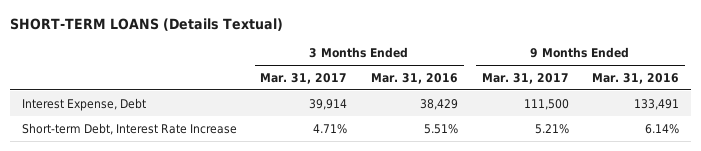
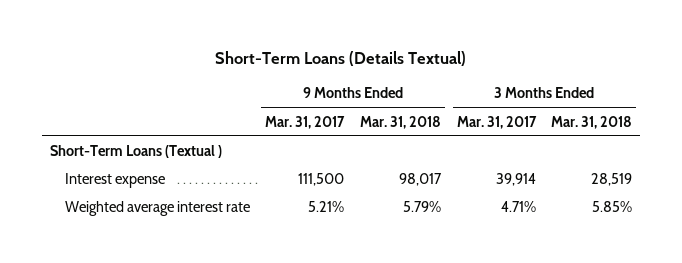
- SHORT-TERM LOANS (Details Textual)
+ Short-Term Loans (Details Textual)
- | 3 Months Ended Mar. 31, 2017 | 3 Months Ended Mar. 31, 2016 | 9 Months Ended Mar. 31, 2017 | 9 Months Ended Mar. 31, 2016
+ | 9 Months Ended Mar. 31, 2017 | 9 Months Ended Mar. 31, 2018 | 3 Months Ended Mar. 31, 2017 | 3 Months Ended Mar. 31, 2018
- Interest Expense, Debt | 39,914 | 38,429 | 111,500 | 133,491
- Short-term Debt, Interest Rate Increase | 4.71% | 5.51% | 5.21% | 6.14%
+ Short-Term Loans (Textual )
+ Interest expense | 111,500 | 98,017 | 39,914 | 28,519
+ Weighted average interest rate | 5.21% | 5.79% | 4.71% | 5.85%

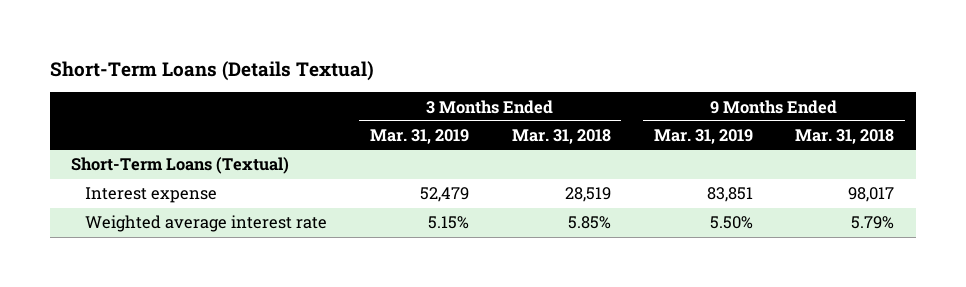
- | 9 Months Ended Mar. 31, 2017 | 9 Months Ended Mar. 31, 2018 | 3 Months Ended Mar. 31, 2017 | 3 Months Ended Mar. 31, 2018
+ | 3 Months Ended Mar. 31, 2019 | 3 Months Ended Mar. 31, 2018 | 9 Months Ended Mar. 31, 2019 | 9 Months Ended Mar. 31, 2018
- Short-Term Loans (Textual )
+ Short-Term Loans (Textual)

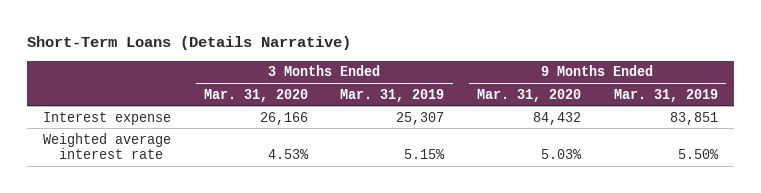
- Short-Term Loans (Details Textual)
+ Short-Term Loans (Details Narrative)
- | 3 Months Ended Mar. 31, 2019 | 3 Months Ended Mar. 31, 2018 | 9 Months Ended Mar. 31, 2019 | 9 Months Ended Mar. 31, 2018
+ | 3 Months Ended Mar. 31, 2020 | 3 Months Ended Mar. 31, 2019 | 9 Months Ended Mar. 31, 2020 | 9 Months Ended Mar. 31, 2019
- Short-Term Loans (Textual)
- Interest expense | 52,479 | 28,519 | 83,851 | 98,017
+ Interest expense | 26,166 | 25,307 | 84,432 | 83,851

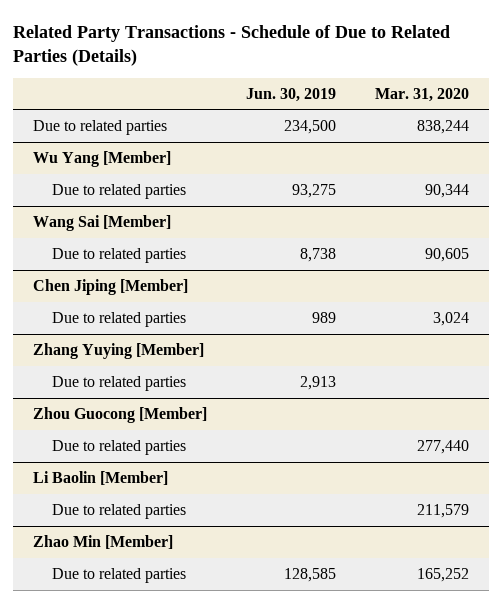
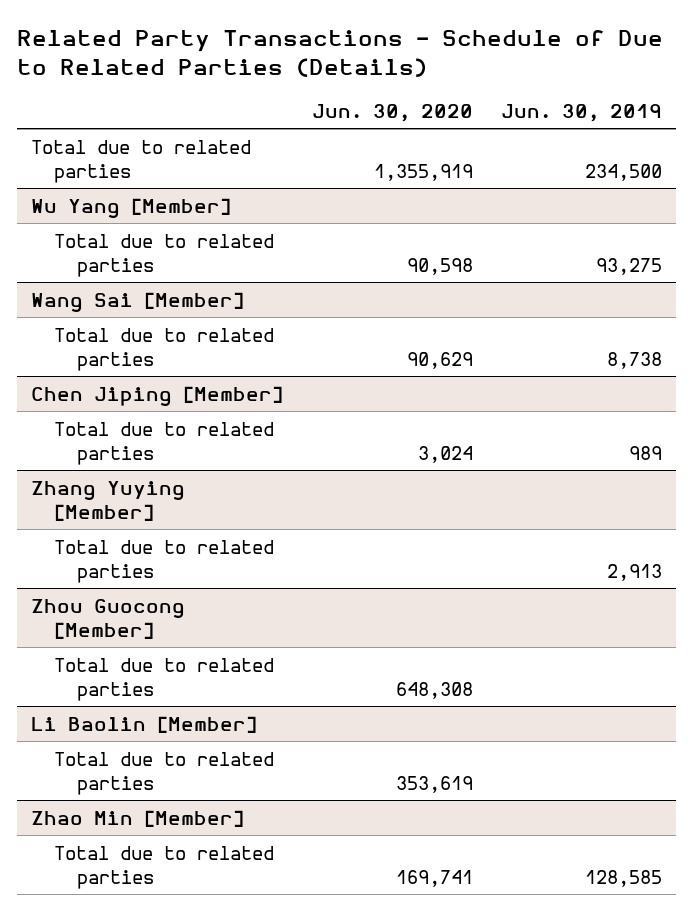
- | Jun. 30, 2019 | Mar. 31, 2020
+ | Jun. 30, 2020 | Jun. 30, 2019
- Due to related parties | 234,500 | 838,244
+ Total due to related parties | 1,355,919 | 234,500
@ Wu Yang [Member]
- Due to related parties | 93,275 | 90,344
+ Total due to related parties | 90,598 | 93,275
@ Wang Sai [Member]
- Due to related parties | 8,738 | 90,605
+ Total due to related parties | 90,629 | 8,738
@ Chen Jiping [Member]
- Due to related parties | 989 | 3,024
+ Total due to related parties | 3,024 | 989
@ Zhang Yuying [Member]
- Due to related parties | 2,913 |
+ Total due to related parties | | 2,913
@ Zhou Guocong [Member]
- Due to related parties | | 277,440
+ Total due to related parties | 648,308 |
@ Li Baolin [Member]
- Due to related parties | | 211,579
+ Total due to related parties | 353,619 |
@ Zhao Min [Member]
- Due to related parties | 128,585 | 165,252
+ Total due to related parties | 169,741 | 128,585

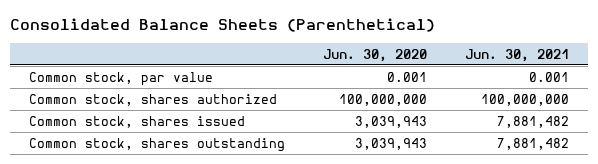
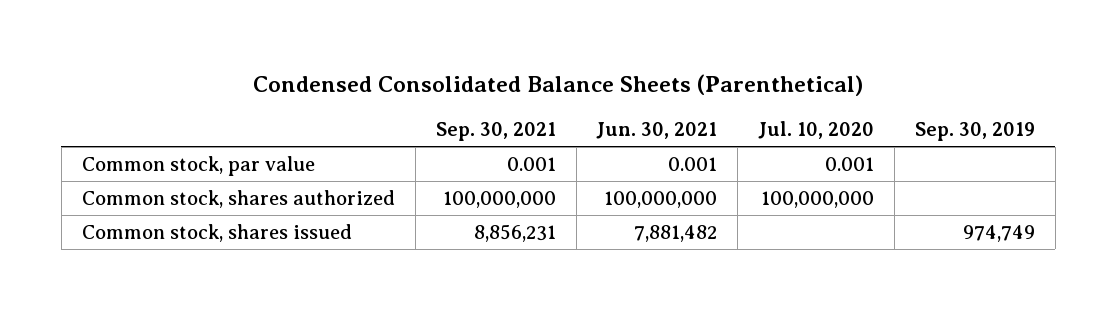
- Consolidated Balance Sheets (Parenthetical)
+ Condensed Consolidated Balance Sheets (Parenthetical)
- | Jun. 30, 2020 | Jun. 30, 2021
+ | Sep. 30, 2021 | Jun. 30, 2021 | Jul. 10, 2020 | Sep. 30, 2019
- Common stock, shares outstanding | 3,039,943 | 7,881,482

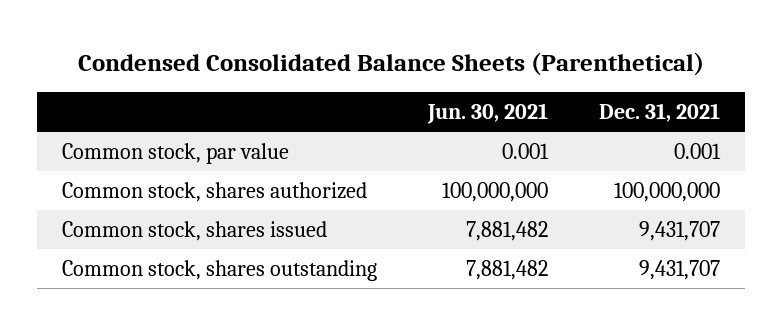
- | Sep. 30, 2021 | Jun. 30, 2021 | Jul. 10, 2020 | Sep. 30, 2019
+ | Jun. 30, 2021 | Dec. 31, 2021
+ Common stock, shares outstanding | 7,881,482 | 9,431,707

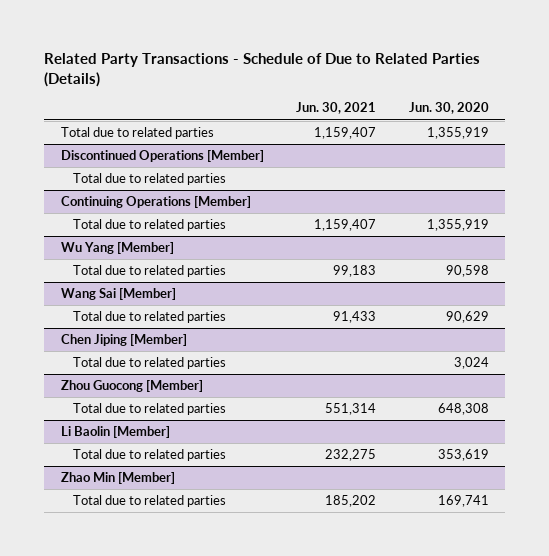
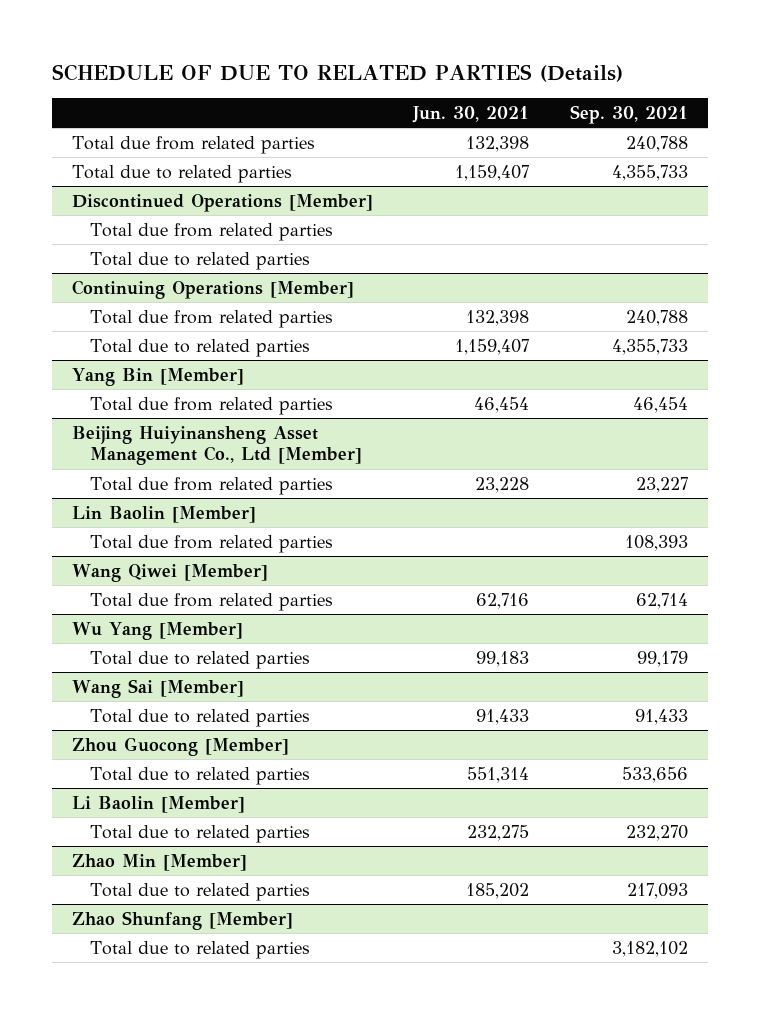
- Related Party Transactions - Schedule of Due to Related Parties (Details)
+ SCHEDULE OF DUE TO RELATED PARTIES (Details)
- | Jun. 30, 2021 | Jun. 30, 2020
+ | Jun. 30, 2021 | Sep. 30, 2021
+ Total due from related parties | 132,398 | 240,788
@ Discontinued Operations [Member]
+ Total due from related parties
@ Continuing Operations [Member]
+ Total due from related parties | 132,398 | 240,788
+ Yang Bin [Member]
+ Total due from related parties | 46,454 | 46,454
+ Beijing Huiyinansheng Asset Management Co., Ltd [Member]
+ Total due from related parties | 23,228 | 23,227
+ Lin Baolin [Member]
+ Total due from related parties | | 108,393
+ Wang Qiwei [Member]
+ Total due from related parties | 62,716 | 62,714
- Chen Jiping [Member]
- Total due to related parties | | 3,024
+ Zhao Shunfang [Member]
+ Total due to related parties | | 3,182,102

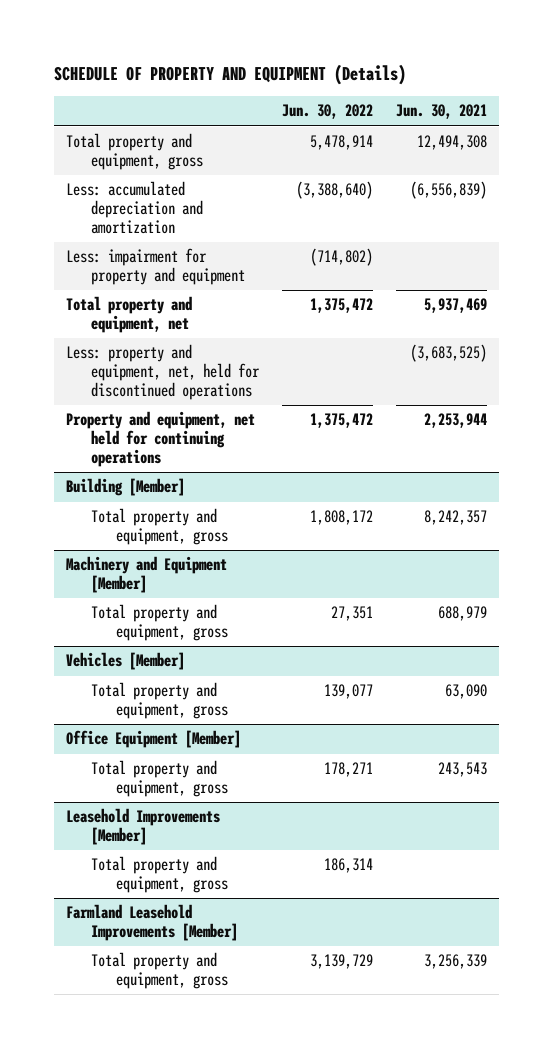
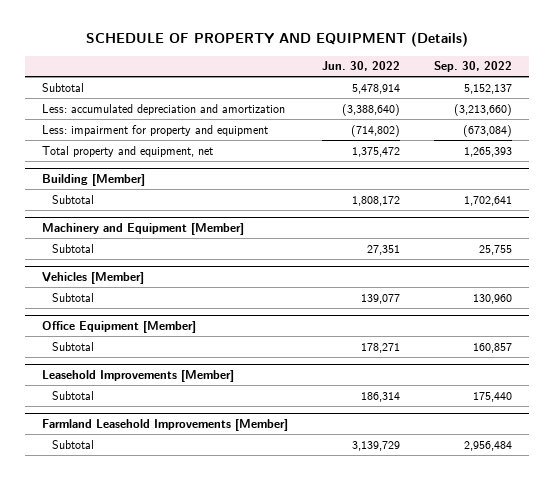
- | Jun. 30, 2022 | Jun. 30, 2021
+ | Jun. 30, 2022 | Sep. 30, 2022
- Total property and equipment, gross | 5,478,914 | 12,494,308
+ Subtotal | 5,478,914 | 5,152,137
- Less: property and equipment, net, held for discontinued operations | | (3,683,525)
- Property and equipment, net held for continuing operations | 1,375,472 | 2,253,944
@ Building [Member]
- Total property and equipment, gross | 1,808,172 | 8,242,357
+ Subtotal | 1,808,172 | 1,702,641
@ Machinery and Equipment [Member]
- Total property and equipment, gross | 27,351 | 688,979
+ Subtotal | 27,351 | 25,755
@ Vehicles [Member]
- Total property and equipment, gross | 139,077 | 63,090
+ Subtotal | 139,077 | 130,960
@ Office Equipment [Member]
- Total property and equipment, gross | 178,271 | 243,543
+ Subtotal | 178,271 | 160,857
@ Leasehold Improvements [Member]
- Total property and equipment, gross | 186,314 |
+ Subtotal | 186,314 | 175,440
@ Farmland Leasehold Improvements [Member]
- Total property and equipment, gross | 3,139,729 | 3,256,339
+ Subtotal | 3,139,729 | 2,956,484

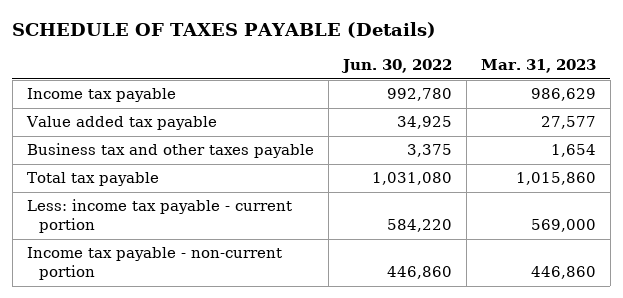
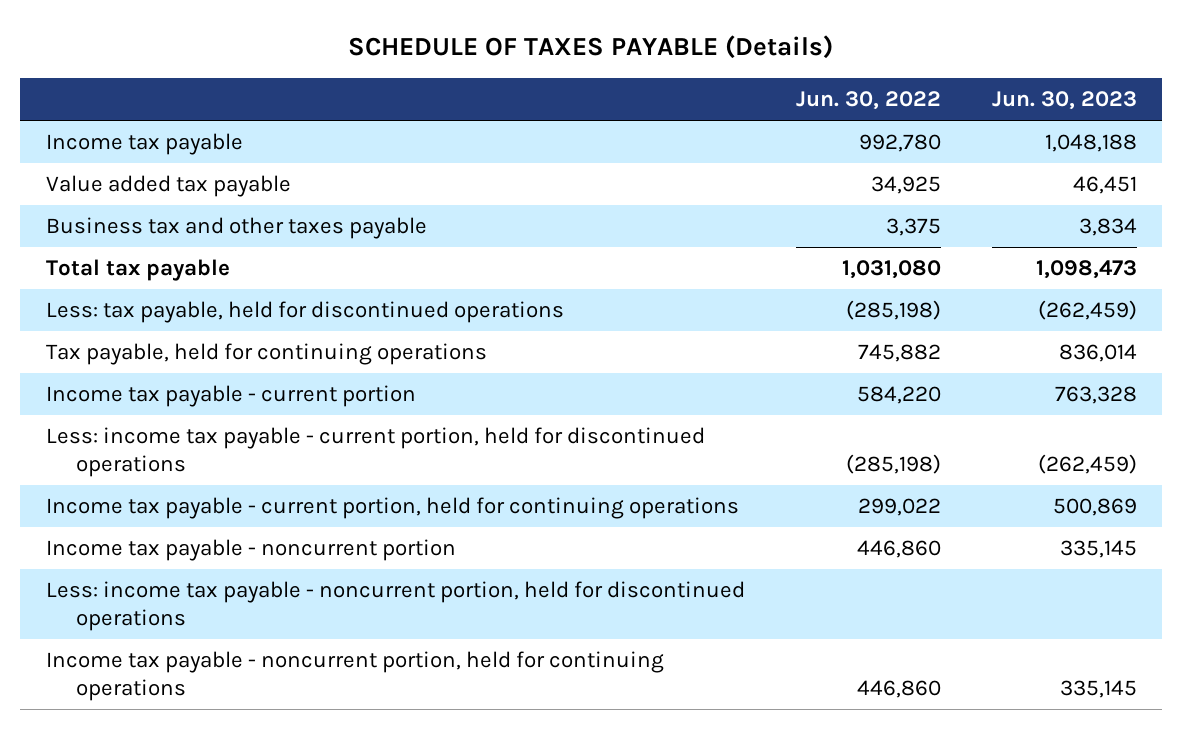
- | Jun. 30, 2022 | Mar. 31, 2023
+ | Jun. 30, 2022 | Jun. 30, 2023
- Less: income tax payable - current portion | 584,220 | 569,000
- Income tax payable - non-current portion | 446,860 | 446,860
+ Less: tax payable, held for discontinued operations | (285,198) | (262,459)
+ Tax payable, held for continuing operations | 745,882 | 836,014
+ Income tax payable - current portion | 584,220 | 763,328
+ Less: income tax payable - current portion, held for discontinued operations | (285,198) | (262,459)
+ Income tax payable - current portion, held for continuing operations | 299,022 | 500,869
+ Income tax payable - noncurrent portion | 446,860 | 335,145
+ Less: income tax payable - noncurrent portion, held for discontinued operations
+ Income tax payable - noncurrent portion, held for continuing operations | 446,860 | 335,145

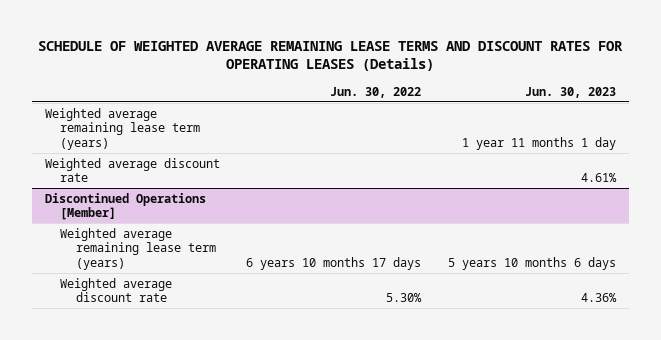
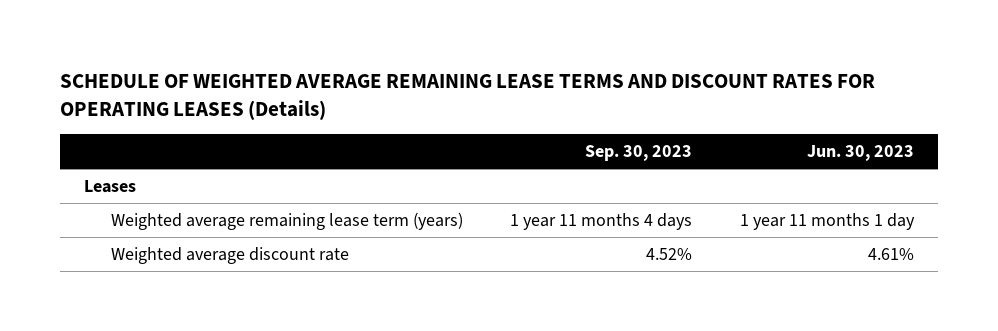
- | Jun. 30, 2022 | Jun. 30, 2023
+ | Sep. 30, 2023 | Jun. 30, 2023
+ Leases
- Discontinued Operations [Member]
- Weighted average remaining lease term (years) | 6 years 10 months 17 days | 5 years 10 months 6 days
- Weighted average discount rate | 5.30% | 4.36%

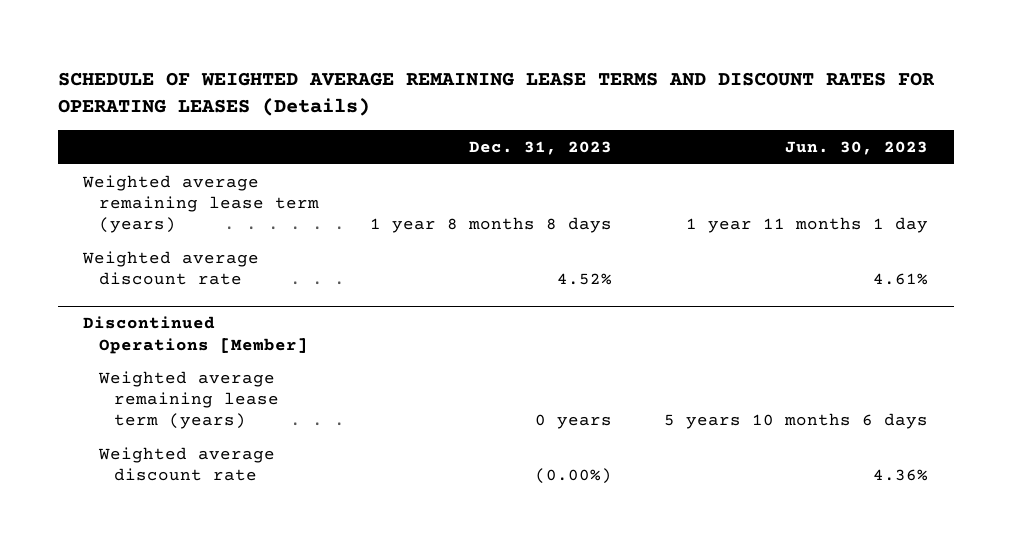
- | Sep. 30, 2023 | Jun. 30, 2023
+ | Dec. 31, 2023 | Jun. 30, 2023
- Leases
+ Discontinued Operations [Member]
+ Weighted average remaining lease term (years) | 0 years | 5 years 10 months 6 days
+ Weighted average discount rate | (0.00%) | 4.36%

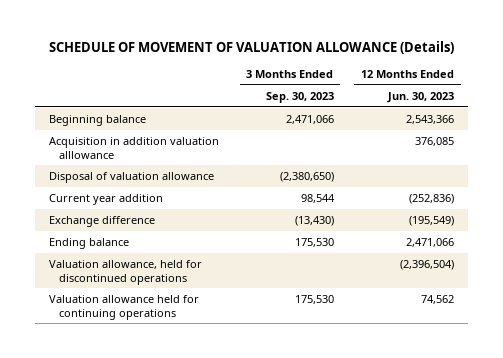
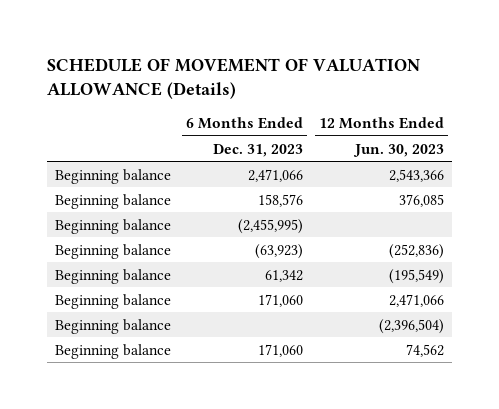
- | 3 Months Ended Sep. 30, 2023 | 12 Months Ended Jun. 30, 2023
+ | 6 Months Ended Dec. 31, 2023 | 12 Months Ended Jun. 30, 2023
- Acquisition in addition valuation alllowance | | 376,085
- Disposal of valuation allowance | (2,380,650) |
- Current year addition | 98,544 | (252,836)
- Exchange difference | (13,430) | (195,549)
- Ending balance | 175,530 | 2,471,066
- Valuation allowance, held for discontinued operations | | (2,396,504)
- Valuation allowance held for continuing operations | 175,530 | 74,562
+ Beginning balance | 158,576 | 376,085
+ Beginning balance | (2,455,995) |
+ Beginning balance | (63,923) | (252,836)
+ Beginning balance | 61,342 | (195,549)
+ Beginning balance | 171,060 | 2,471,066
+ Beginning balance | | (2,396,504)
+ Beginning balance | 171,060 | 74,562

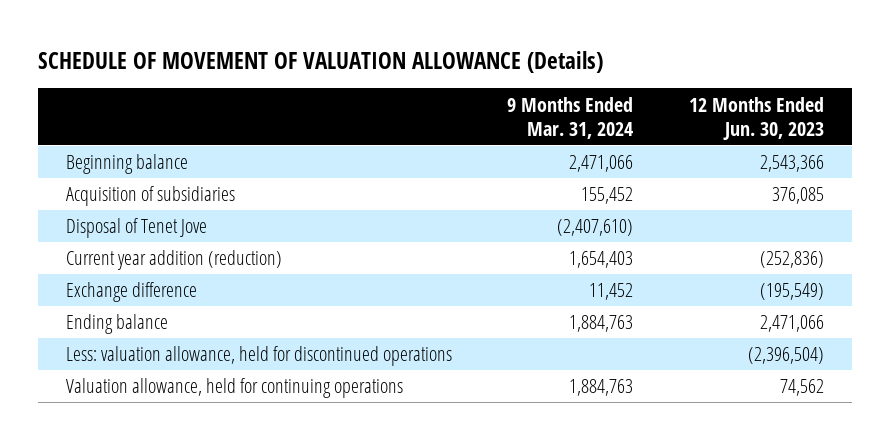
- | 6 Months Ended Dec. 31, 2023 | 12 Months Ended Jun. 30, 2023
+ | 9 Months Ended Mar. 31, 2024 | 12 Months Ended Jun. 30, 2023
- Beginning balance | 158,576 | 376,085
- Beginning balance | (2,455,995) |
- Beginning balance | (63,923) | (252,836)
- Beginning balance | 61,342 | (195,549)
- Beginning balance | 171,060 | 2,471,066
- Beginning balance | | (2,396,504)
- Beginning balance | 171,060 | 74,562
+ Acquisition of subsidiaries | 155,452 | 376,085
+ Disposal of Tenet Jove | (2,407,610) |
+ Current year addition (reduction) | 1,654,403 | (252,836)
+ Exchange difference | 11,452 | (195,549)
+ Ending balance | 1,884,763 | 2,471,066
+ Less: valuation allowance, held for discontinued operations | | (2,396,504)
+ Valuation allowance, held for continuing operations | 1,884,763 | 74,562

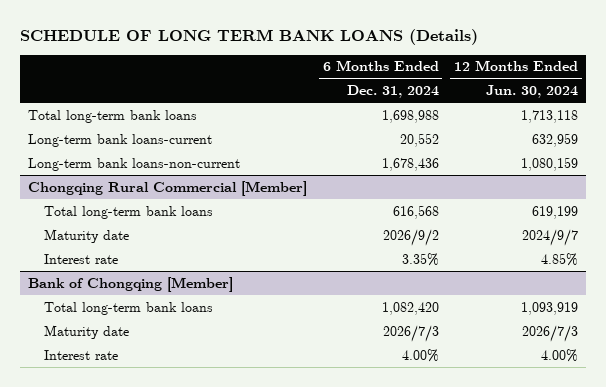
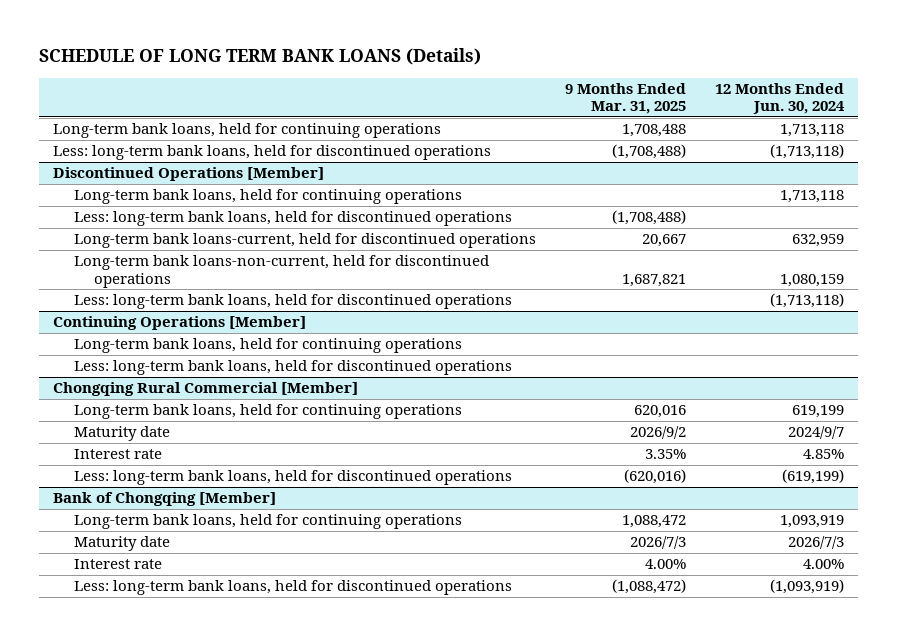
- | 6 Months Ended Dec. 31, 2024 | 12 Months Ended Jun. 30, 2024
+ | 9 Months Ended Mar. 31, 2025 | 12 Months Ended Jun. 30, 2024
- Total long-term bank loans | 1,698,988 | 1,713,118
- Long-term bank loans-current | 20,552 | 632,959
- Long-term bank loans-non-current | 1,678,436 | 1,080,159
+ Long-term bank loans, held for continuing operations | 1,708,488 | 1,713,118
+ Less: long-term bank loans, held for discontinued operations | (1,708,488) | (1,713,118)
+ Discontinued Operations [Member]
+ Long-term bank loans, held for continuing operations | | 1,713,118
+ Less: long-term bank loans, held for discontinued operations | (1,708,488) |
+ Long-term bank loans-current, held for discontinued operations | 20,667 | 632,959
+ Long-term bank loans-non-current, held for discontinued operations | 1,687,821 | 1,080,159
+ Less: long-term bank loans, held for discontinued operations | | (1,713,118)
+ Continuing Operations [Member]
+ Long-term bank loans, held for continuing operations
+ Less: long-term bank loans, held for discontinued operations
@ Chongqing Rural Commercial [Member]
- Total long-term bank loans | 616,568 | 619,199
+ Long-term bank loans, held for continuing operations | 620,016 | 619,199
+ Less: long-term bank loans, held for discontinued operations | (620,016) | (619,199)
@ Bank of Chongqing [Member]
- Total long-term bank loans | 1,082,420 | 1,093,919
+ Long-term bank loans, held for continuing operations | 1,088,472 | 1,093,919
+ Less: long-term bank loans, held for discontinued operations | (1,088,472) | (1,093,919)

